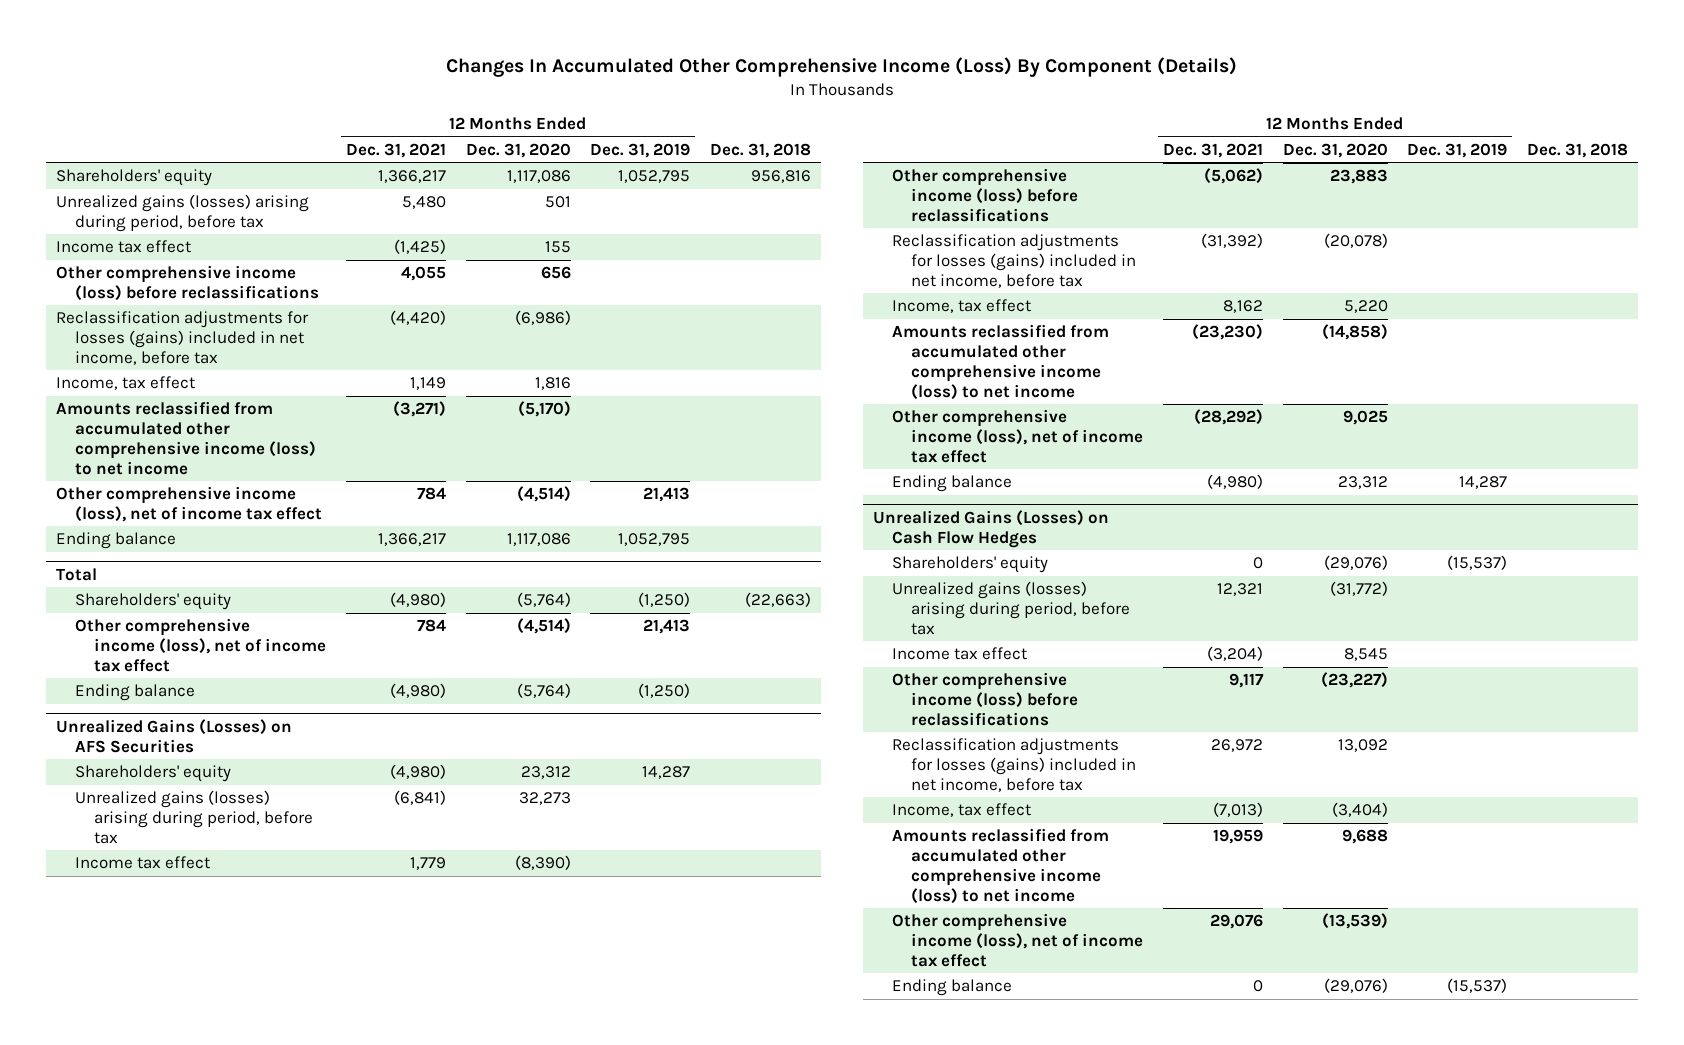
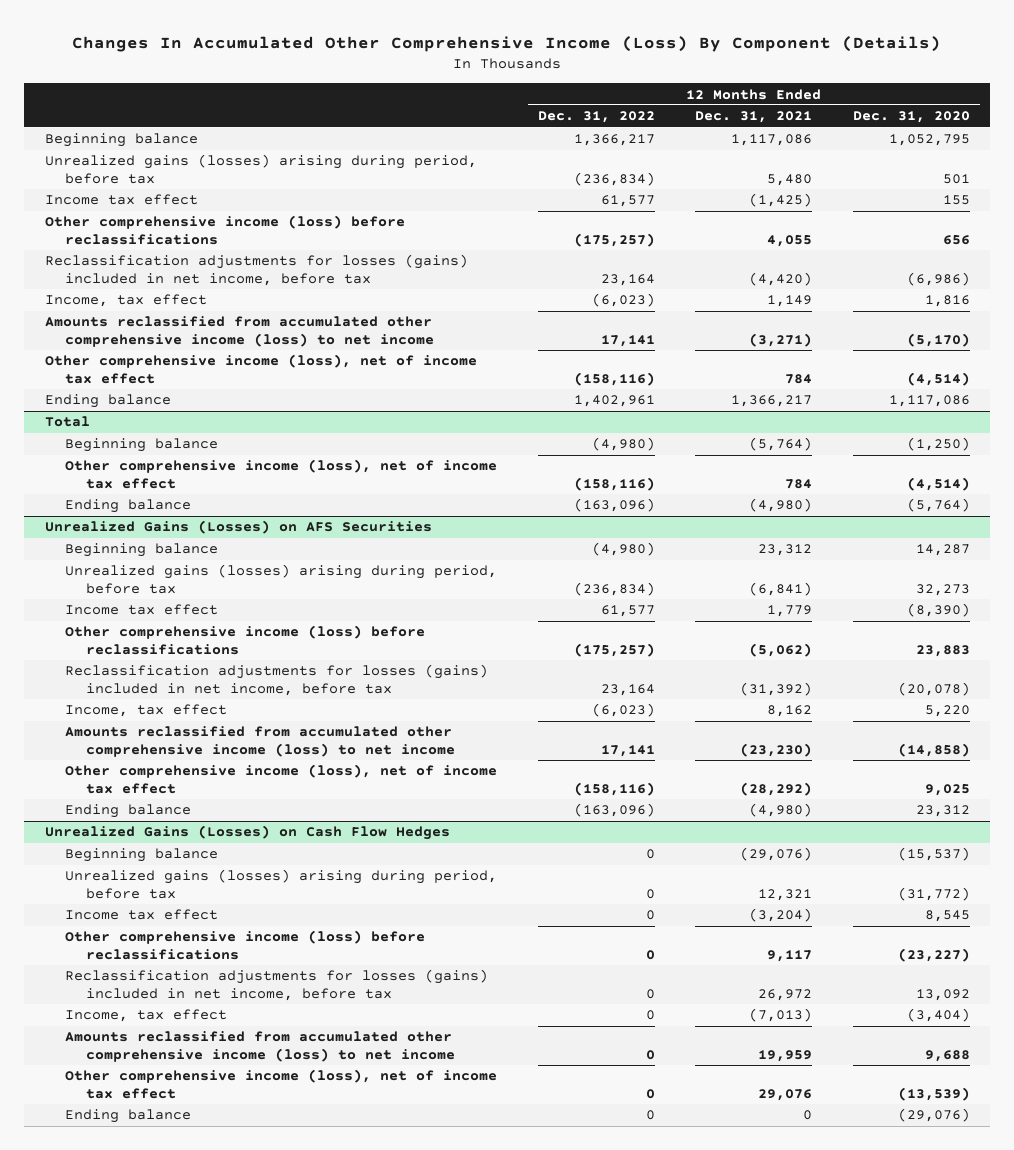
- | 12 Months Ended Dec. 31, 2021 | 12 Months Ended Dec. 31, 2020 | 12 Months Ended Dec. 31, 2019 | Dec. 31, 2018
+ | 12 Months Ended Dec. 31, 2022 | 12 Months Ended Dec. 31, 2021 | 12 Months Ended Dec. 31, 2020
- Shareholders' equity | 1,366,217 | 1,117,086 | 1,052,795 | 956,816
+ Beginning balance | 1,366,217 | 1,117,086 | 1,052,795
@ Total
- Shareholders' equity | (4,980) | (5,764) | (1,250) | (22,663)
+ Beginning balance | (4,980) | (5,764) | (1,250)
@ Unrealized Gains (Losses) on AFS Securities
- Shareholders' equity | (4,980) | 23,312 | 14,287 |
+ Beginning balance | (4,980) | 23,312 | 14,287
@ Unrealized Gains (Losses) on Cash Flow Hedges
- Shareholders' equity | 0 | (29,076) | (15,537) |
+ Beginning balance | 0 | (29,076) | (15,537)

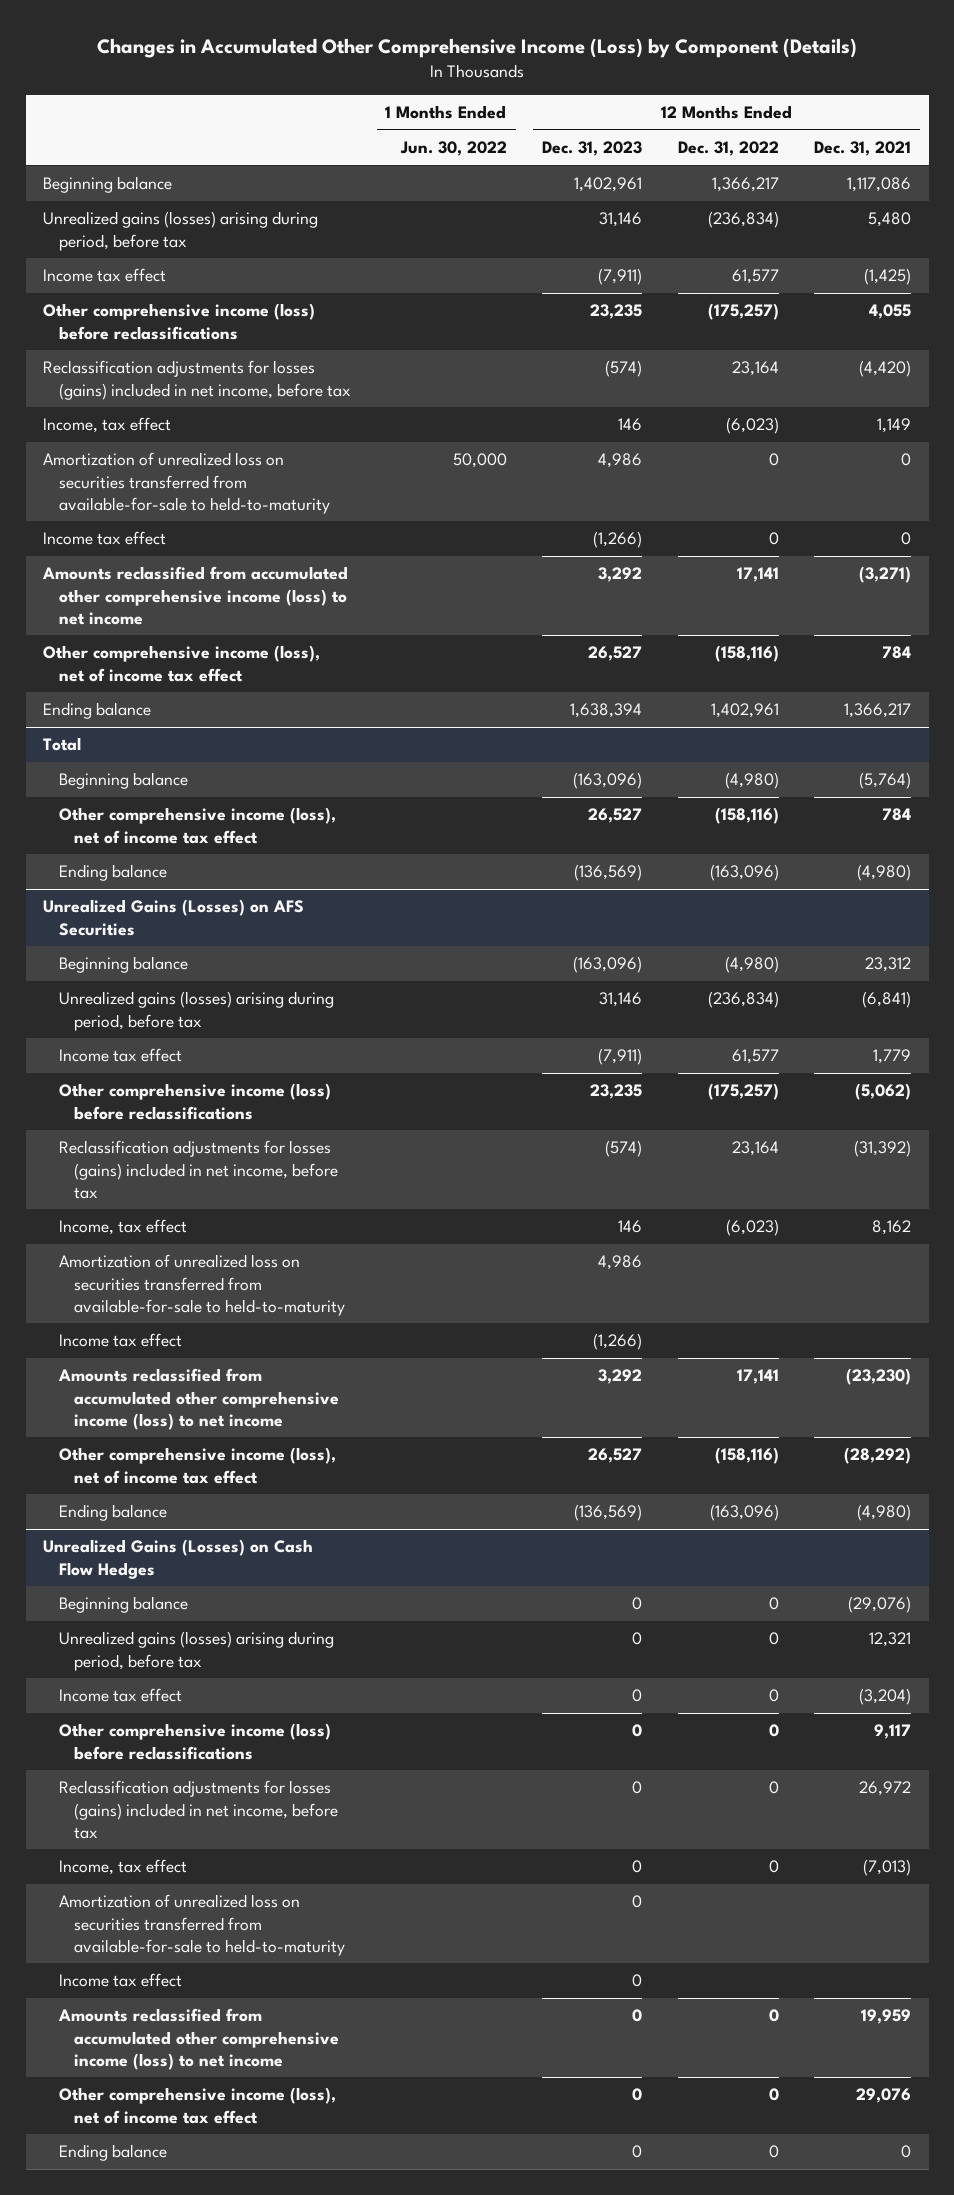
- Changes In Accumulated Other Comprehensive Income (Loss) By Component (Details)
+ Changes in Accumulated Other Comprehensive Income (Loss) by Component (Details)
- | 12 Months Ended Dec. 31, 2022 | 12 Months Ended Dec. 31, 2021 | 12 Months Ended Dec. 31, 2020
+ | 1 Months Ended Jun. 30, 2022 | 12 Months Ended Dec. 31, 2023 | 12 Months Ended Dec. 31, 2022 | 12 Months Ended Dec. 31, 2021
+ Amortization of unrealized loss on securities transferred from available-for-sale to held-to-maturity | 50,000 | 4,986 | 0 | 0
+ Income tax effect | | (1,266) | 0 | 0
@ Unrealized Gains (Losses) on AFS Securities
+ Amortization of unrealized loss on securities transferred from available-for-sale to held-to-maturity | | 4,986 | |
+ Income tax effect | | (1,266) | |
@ Unrealized Gains (Losses) on Cash Flow Hedges
+ Amortization of unrealized loss on securities transferred from available-for-sale to held-to-maturity | | 0 | |
+ Income tax effect | | 0 | |

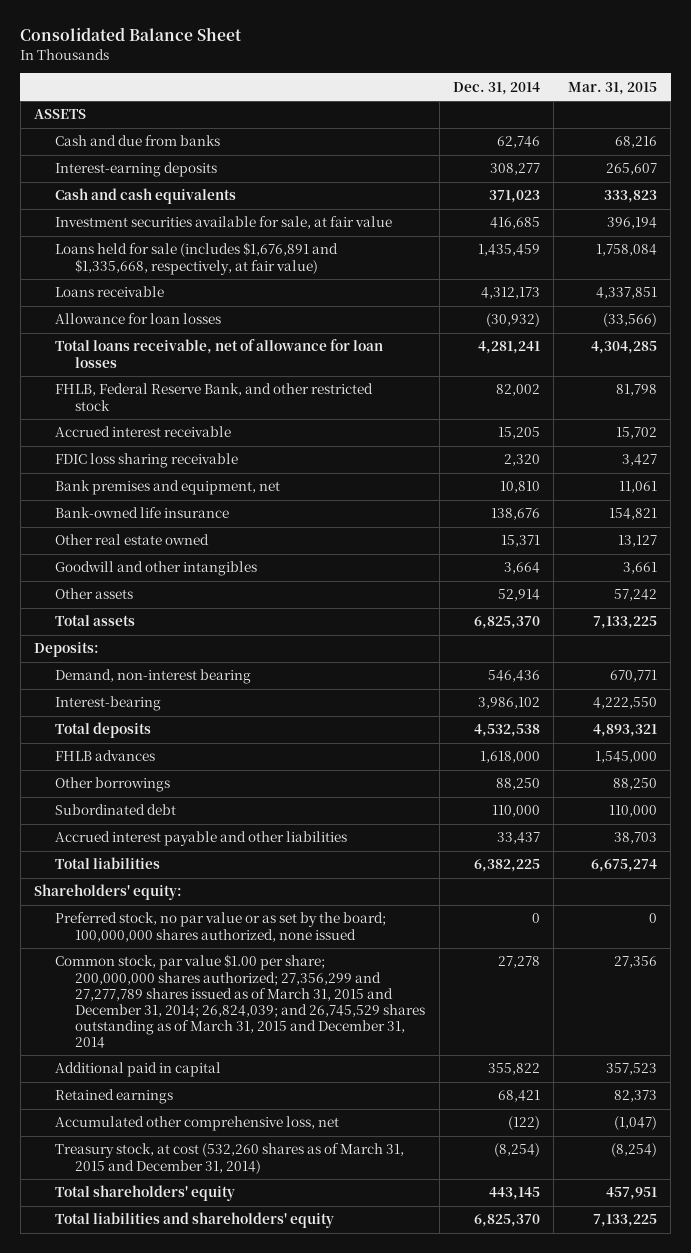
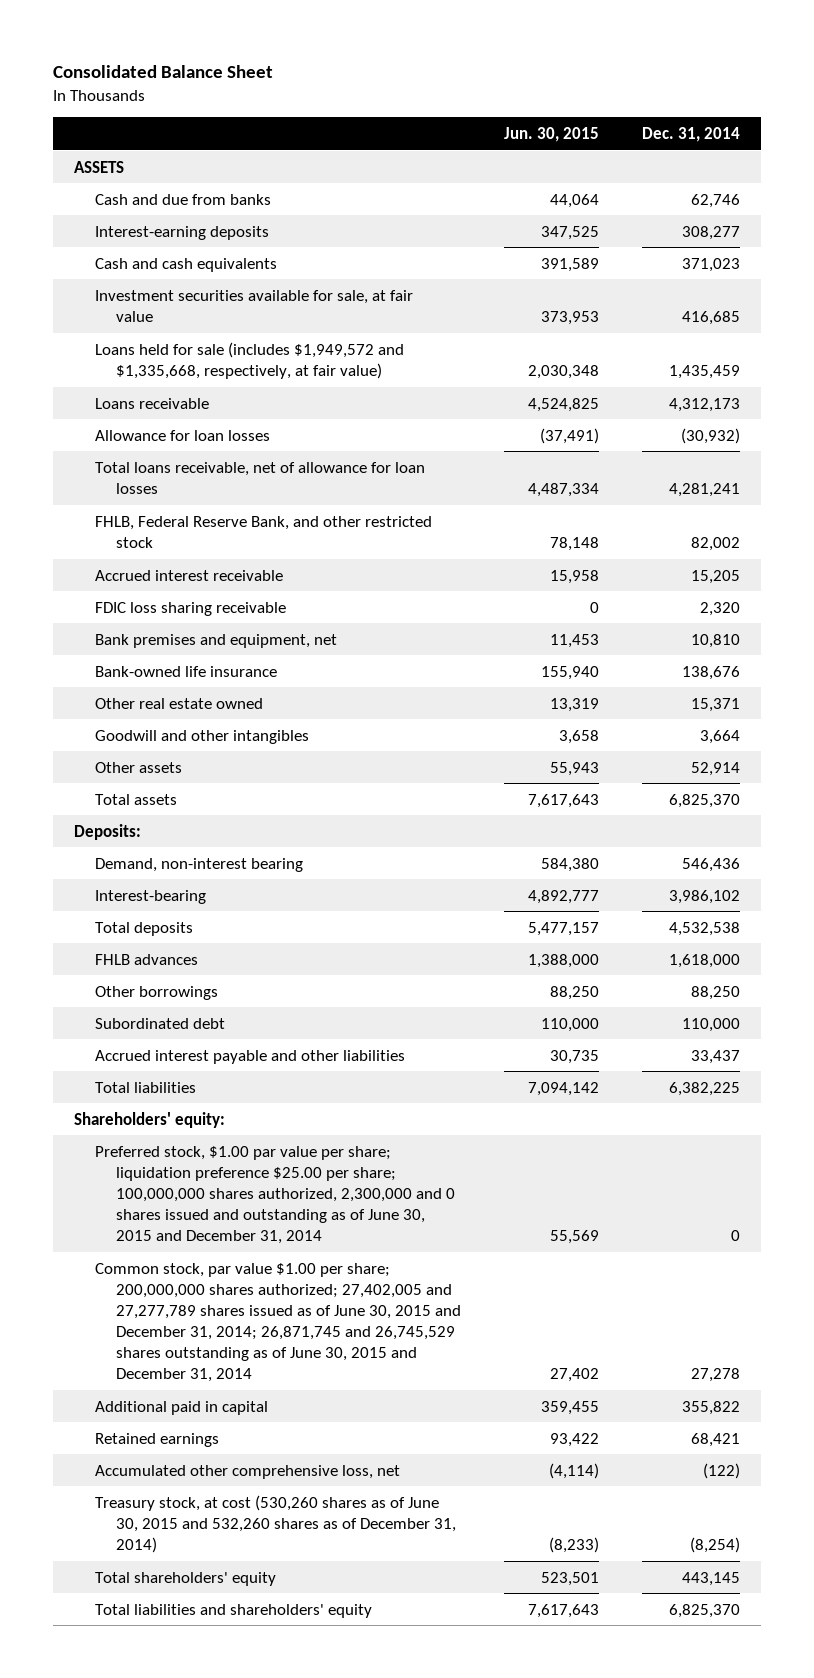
- | Dec. 31, 2014 | Mar. 31, 2015
+ | Jun. 30, 2015 | Dec. 31, 2014
- Loans held for sale (includes $1,676,891 and $1,335,668, respectively, at fair value) | 1,435,459 | 1,758,084
+ Loans held for sale (includes $1,949,572 and $1,335,668, respectively, at fair value) | 2,030,348 | 1,435,459
- Preferred stock, no par value or as set by the board; 100,000,000 shares authorized, none issued | 0 | 0
- Common stock, par value $1.00 per share; 200,000,000 shares authorized; 27,356,299 and 27,277,789 shares issued as of March 31, 2015 and December 31, 2014; 26,824,039; and 26,745,529 shares outstanding as of March 31, 2015 and December 31, 2014 | 27,278 | 27,356
+ Preferred stock, $1.00 par value per share; liquidation preference $25.00 per share; 100,000,000 shares authorized, 2,300,000 and 0 shares issued and outstanding as of June 30, 2015 and December 31, 2014 | 55,569 | 0
+ Common stock, par value $1.00 per share; 200,000,000 shares authorized; 27,402,005 and 27,277,789 shares issued as of June 30, 2015 and December 31, 2014; 26,871,745 and 26,745,529 shares outstanding as of June 30, 2015 and December 31, 2014 | 27,402 | 27,278
- Treasury stock, at cost (532,260 shares as of March 31, 2015 and December 31, 2014) | (8,254) | (8,254)
+ Treasury stock, at cost (530,260 shares as of June 30, 2015 and 532,260 shares as of December 31, 2014) | (8,233) | (8,254)

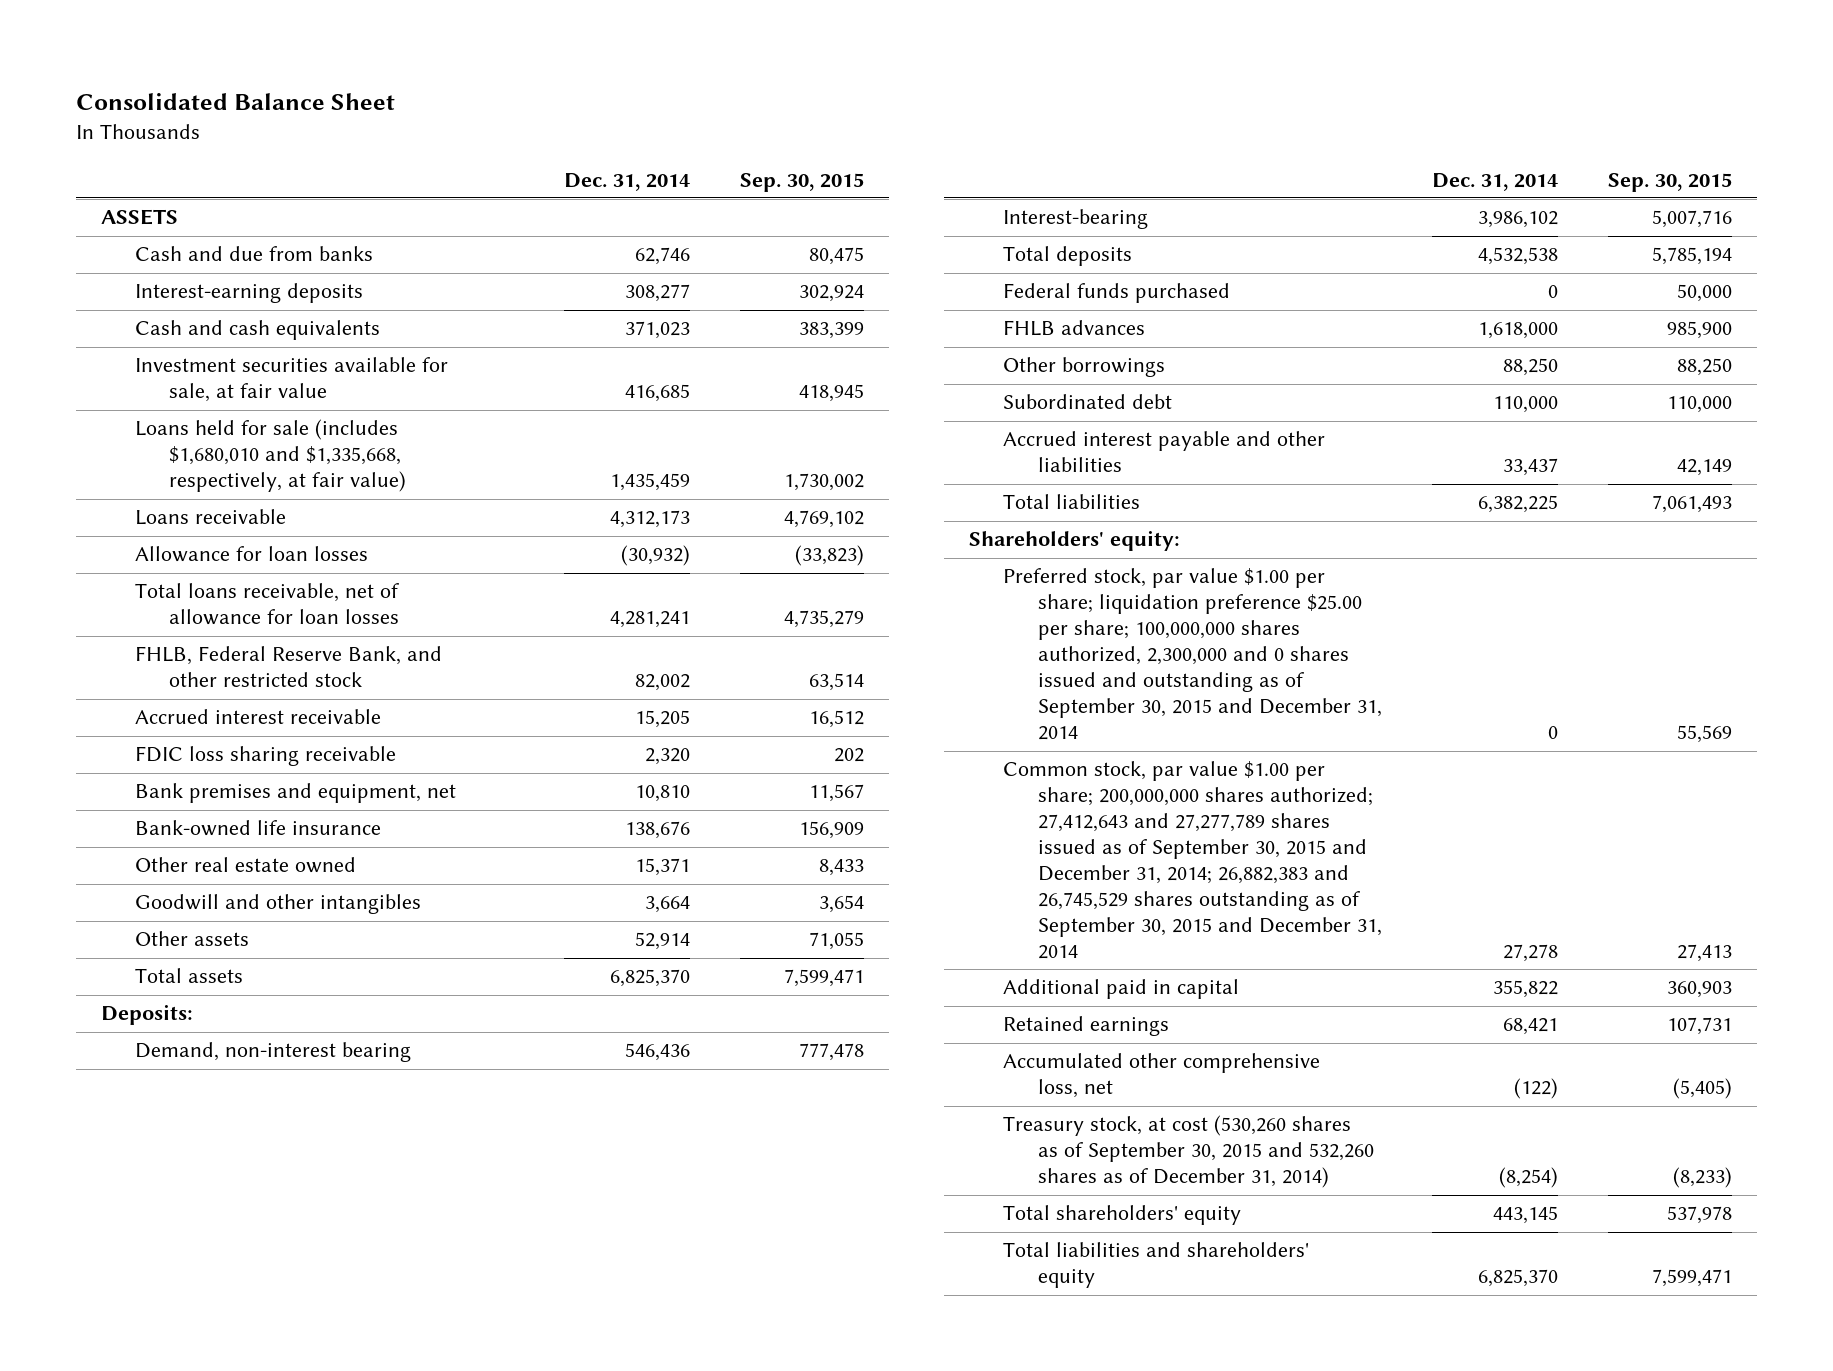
- | Jun. 30, 2015 | Dec. 31, 2014
+ | Dec. 31, 2014 | Sep. 30, 2015
- Loans held for sale (includes $1,949,572 and $1,335,668, respectively, at fair value) | 2,030,348 | 1,435,459
+ Loans held for sale (includes $1,680,010 and $1,335,668, respectively, at fair value) | 1,435,459 | 1,730,002
+ Federal funds purchased | 0 | 50,000
- Preferred stock, $1.00 par value per share; liquidation preference $25.00 per share; 100,000,000 shares authorized, 2,300,000 and 0 shares issued and outstanding as of June 30, 2015 and December 31, 2014 | 55,569 | 0
- Common stock, par value $1.00 per share; 200,000,000 shares authorized; 27,402,005 and 27,277,789 shares issued as of June 30, 2015 and December 31, 2014; 26,871,745 and 26,745,529 shares outstanding as of June 30, 2015 and December 31, 2014 | 27,402 | 27,278
+ Preferred stock, par value $1.00 per share; liquidation preference $25.00 per share; 100,000,000 shares authorized, 2,300,000 and 0 shares issued and outstanding as of September 30, 2015 and December 31, 2014 | 0 | 55,569
+ Common stock, par value $1.00 per share; 200,000,000 shares authorized; 27,412,643 and 27,277,789 shares issued as of September 30, 2015 and December 31, 2014; 26,882,383 and 26,745,529 shares outstanding as of September 30, 2015 and December 31, 2014 | 27,278 | 27,413
- Treasury stock, at cost (530,260 shares as of June 30, 2015 and 532,260 shares as of December 31, 2014) | (8,233) | (8,254)
+ Treasury stock, at cost (530,260 shares as of September 30, 2015 and 532,260 shares as of December 31, 2014) | (8,254) | (8,233)

